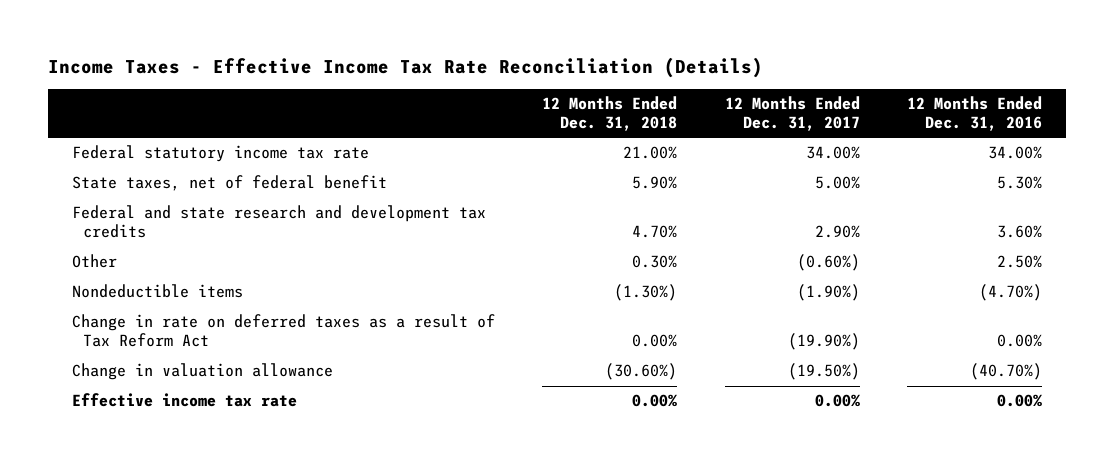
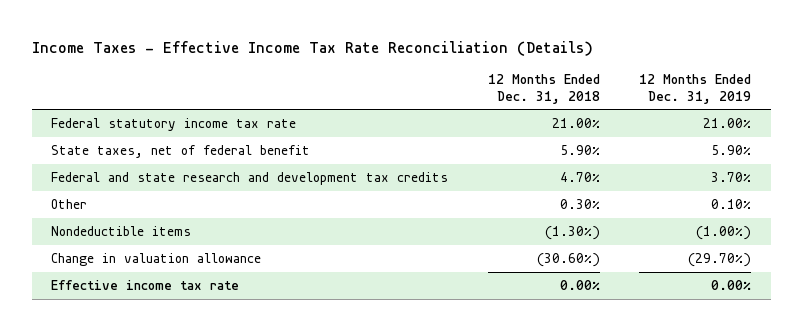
- | 12 Months Ended Dec. 31, 2018 | 12 Months Ended Dec. 31, 2017 | 12 Months Ended Dec. 31, 2016
+ | 12 Months Ended Dec. 31, 2018 | 12 Months Ended Dec. 31, 2019
- Change in rate on deferred taxes as a result of Tax Reform Act | 0.00% | (19.90%) | 0.00%

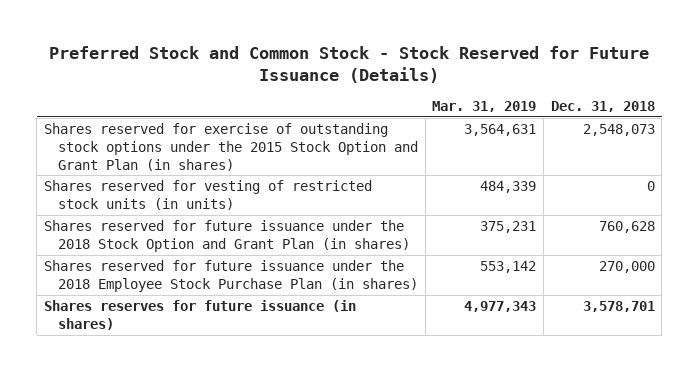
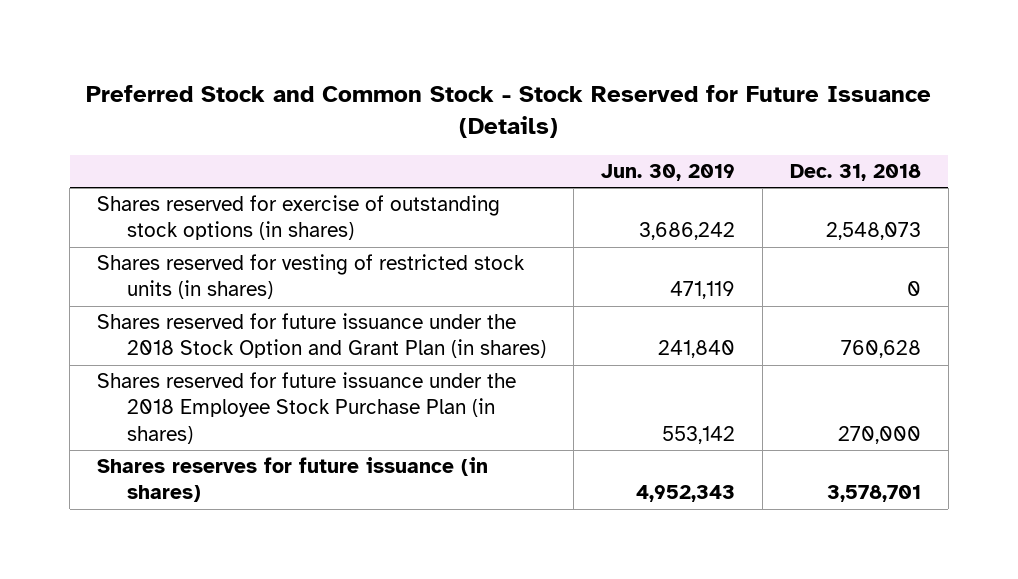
- | Mar. 31, 2019 | Dec. 31, 2018
+ | Jun. 30, 2019 | Dec. 31, 2018
- Shares reserved for exercise of outstanding stock options under the 2015 Stock Option and Grant Plan (in shares) | 3,564,631 | 2,548,073
- Shares reserved for vesting of restricted stock units (in units) | 484,339 | 0
+ Shares reserved for exercise of outstanding stock options (in shares) | 3,686,242 | 2,548,073
+ Shares reserved for vesting of restricted stock units (in shares) | 471,119 | 0

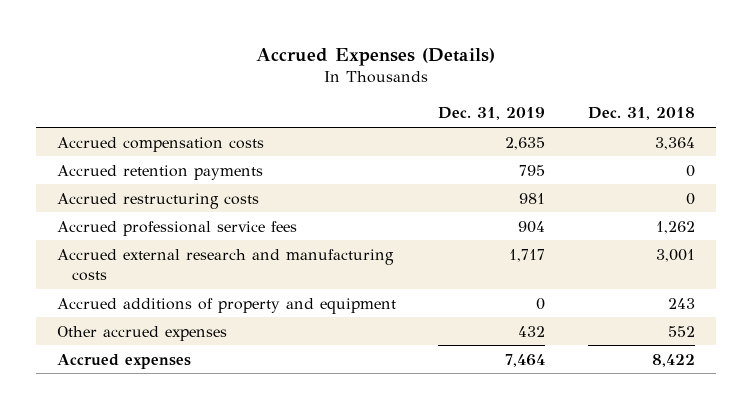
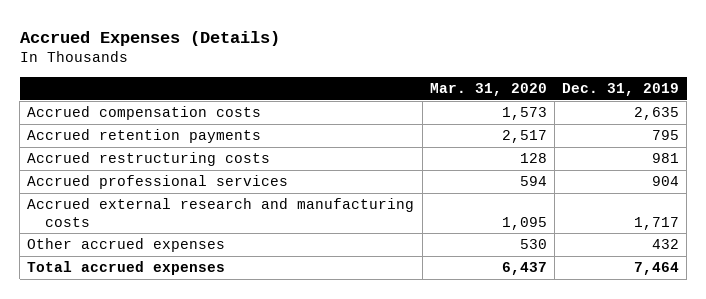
- | Dec. 31, 2019 | Dec. 31, 2018
+ | Mar. 31, 2020 | Dec. 31, 2019
- Accrued professional service fees | 904 | 1,262
+ Accrued professional services | 594 | 904
- Accrued additions of property and equipment | 0 | 243
- Accrued expenses | 7,464 | 8,422
+ Total accrued expenses | 6,437 | 7,464

